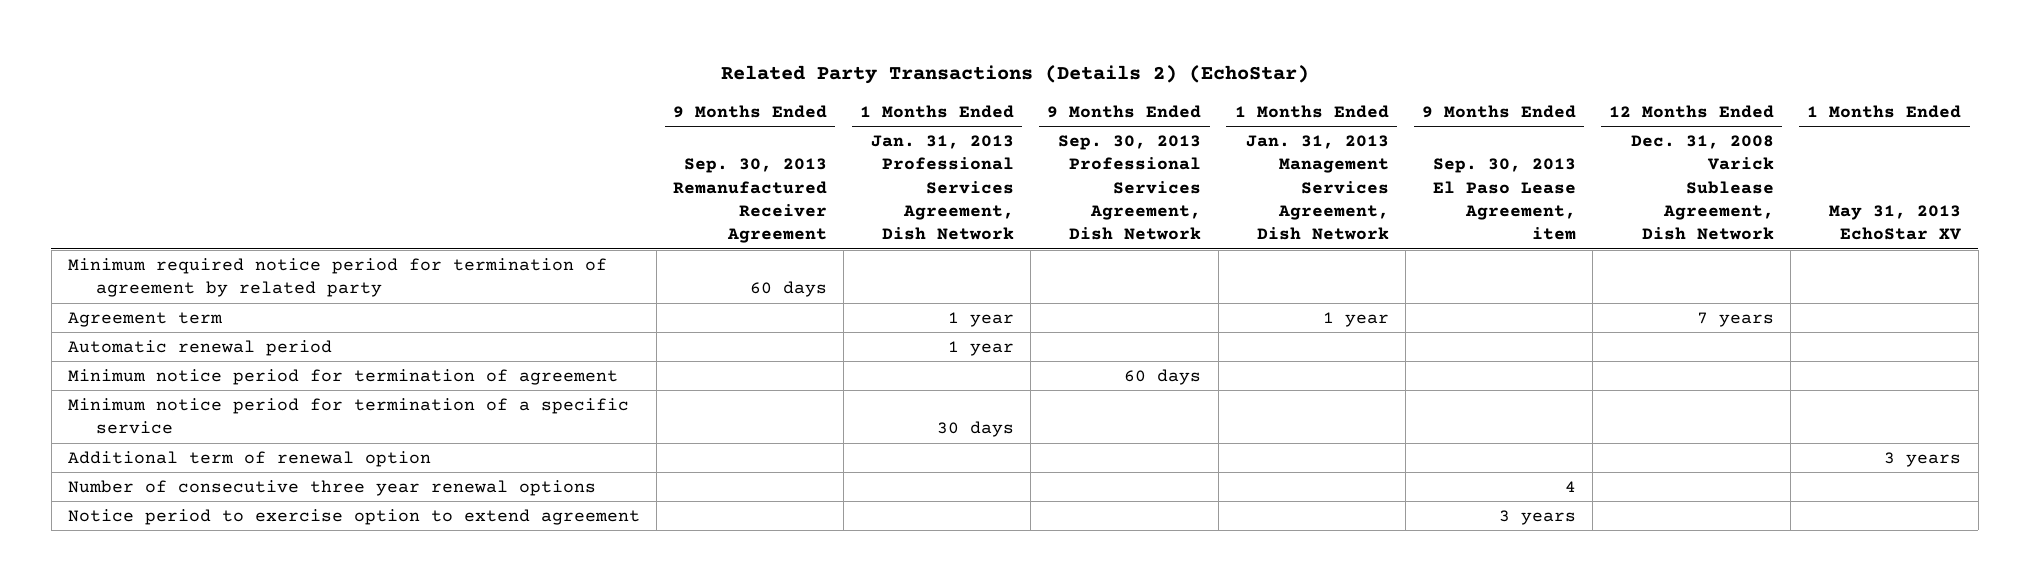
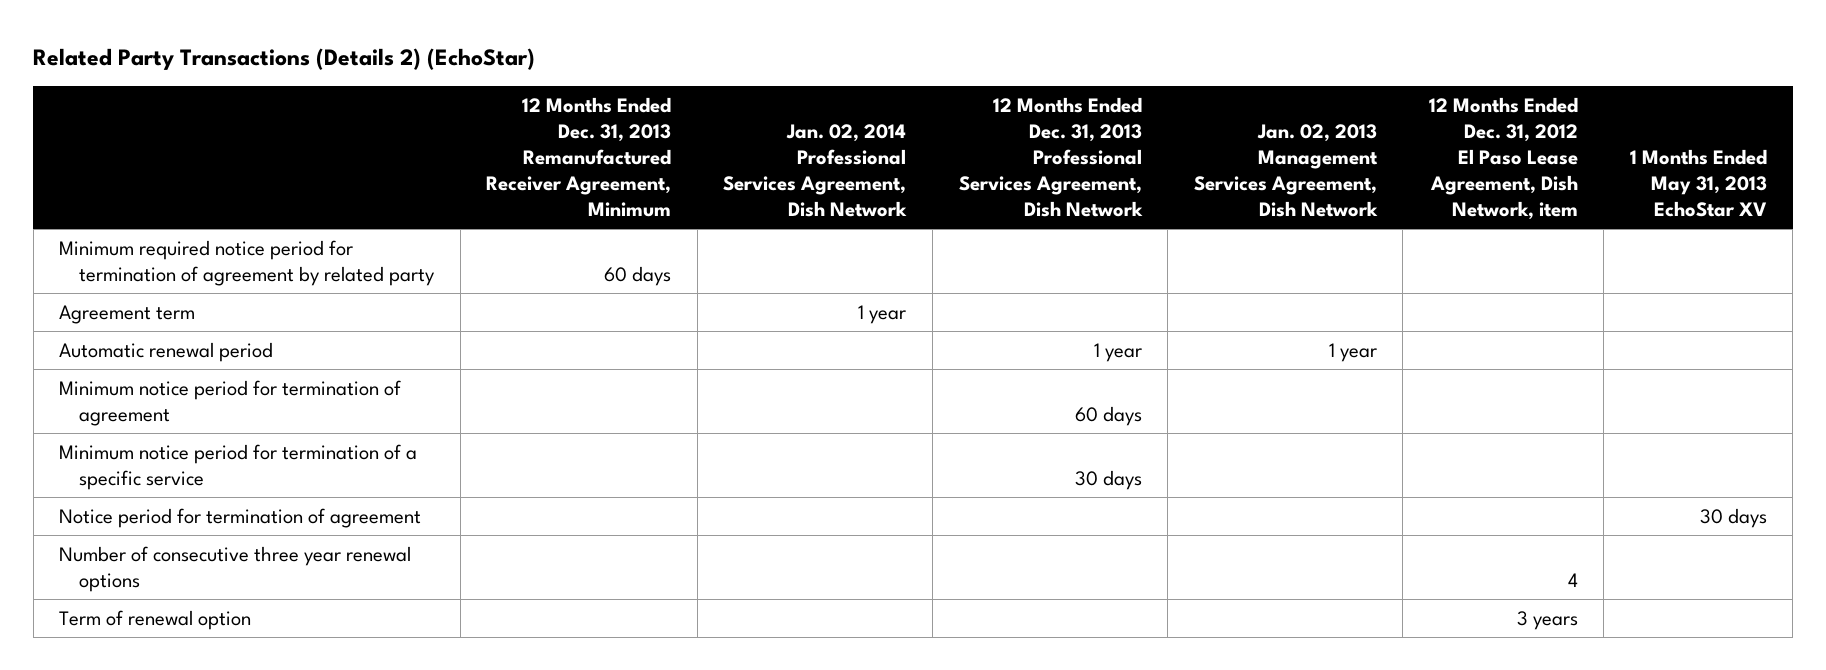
- | 9 Months Ended Sep. 30, 2013 Remanufactured Receiver Agreement | 1 Months Ended Jan. 31, 2013 Professional Services Agreement, Dish Network | 9 Months Ended Sep. 30, 2013 Professional Services Agreement, Dish Network | 1 Months Ended Jan. 31, 2013 Management Services Agreement, Dish Network | 9 Months Ended Sep. 30, 2013 El Paso Lease Agreement, item | 12 Months Ended Dec. 31, 2008 Varick Sublease Agreement, Dish Network | 1 Months Ended May 31, 2013 EchoStar XV
+ | 12 Months Ended Dec. 31, 2013 Remanufactured Receiver Agreement, Minimum | Jan. 02, 2014 Professional Services Agreement, Dish Network | 12 Months Ended Dec. 31, 2013 Professional Services Agreement, Dish Network | Jan. 02, 2013 Management Services Agreement, Dish Network | 12 Months Ended Dec. 31, 2012 El Paso Lease Agreement, Dish Network, item | 1 Months Ended May 31, 2013 EchoStar XV
- Additional term of renewal option | | | | | | | 3 years
+ Notice period for termination of agreement | | | | | | 30 days
- Notice period to exercise option to extend agreement | | | | | 3 years | |
+ Term of renewal option | | | | | 3 years |

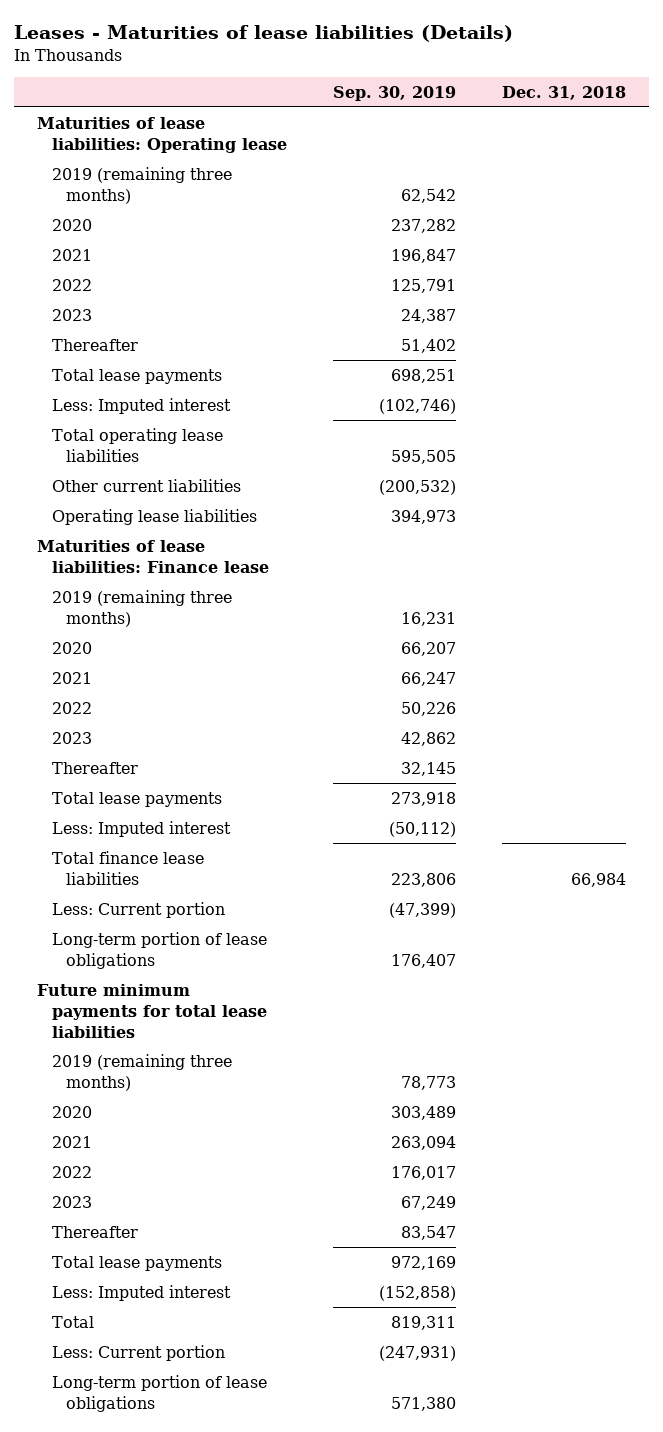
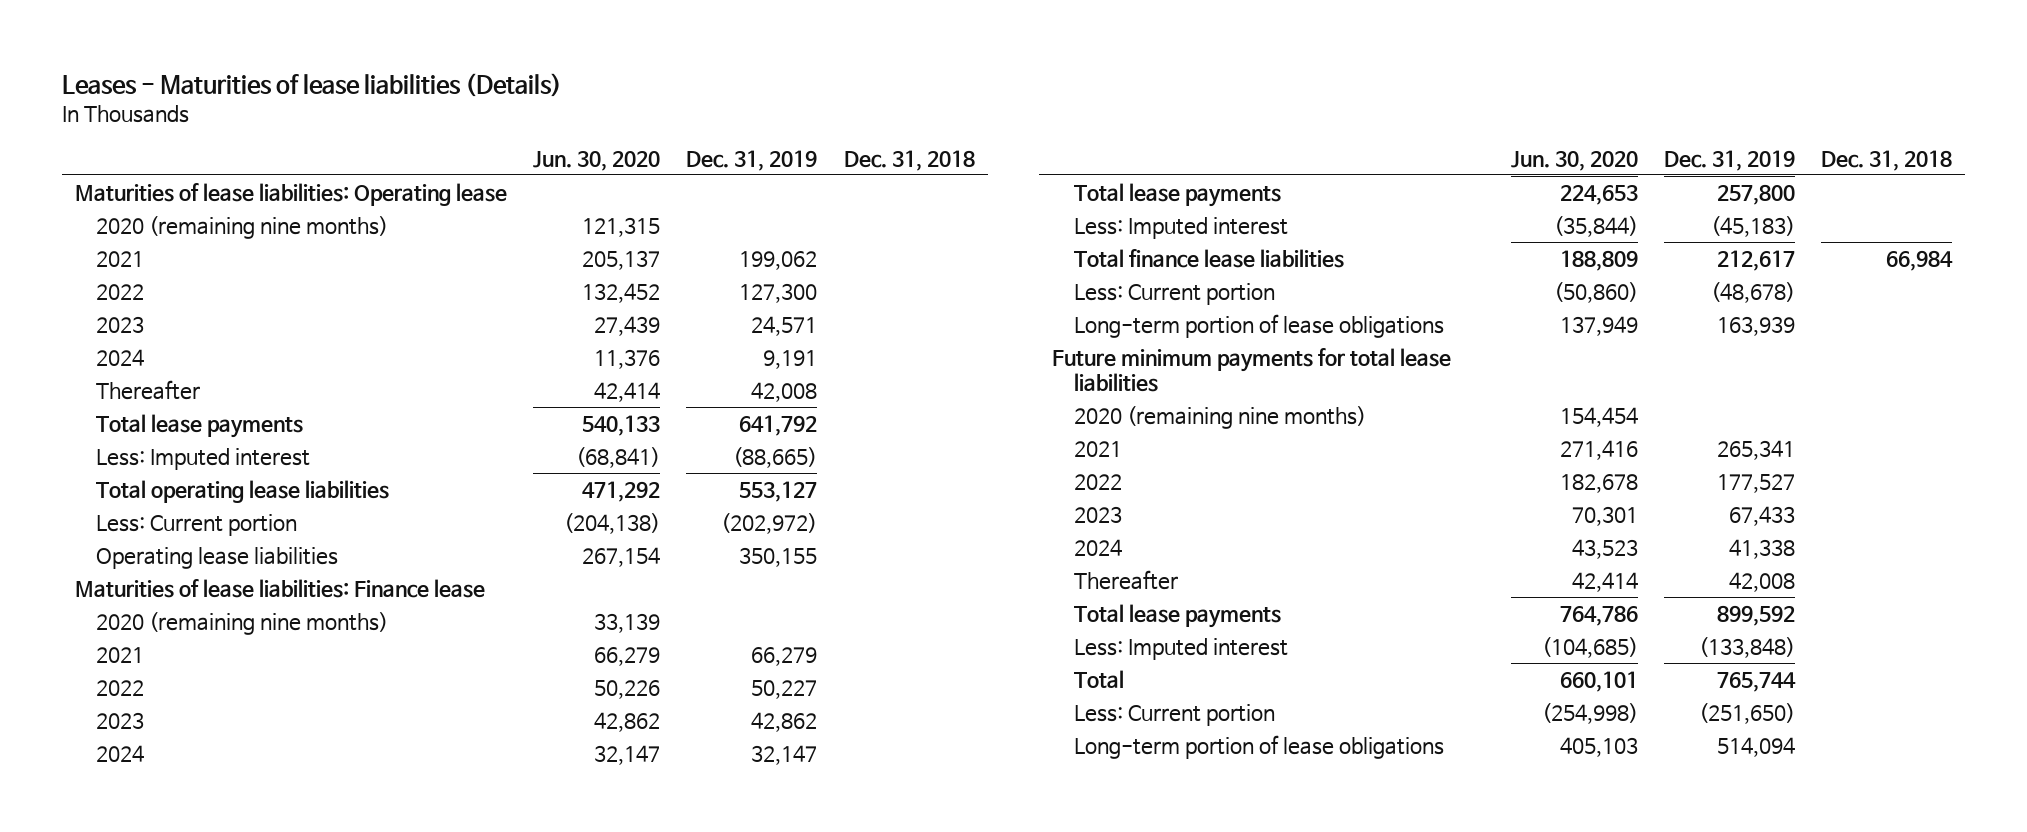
- | Sep. 30, 2019 | Dec. 31, 2018
+ | Jun. 30, 2020 | Dec. 31, 2019 | Dec. 31, 2018
- 2019 (remaining three months) | 62,542 |
- 2020 | 237,282 |
+ 2020 (remaining nine months) | 121,315 | |
+ 2024 | 11,376 | 9,191 |
- Other current liabilities | (200,532) |
+ Less: Current portion | (204,138) | (202,972) |
- 2019 (remaining three months) | 16,231 |
- 2020 | 66,207 |
+ 2020 (remaining nine months) | 33,139 | |
- Thereafter | 32,145 |
+ 2024 | 32,147 | 32,147 |
- 2019 (remaining three months) | 78,773 |
- 2020 | 303,489 |
+ 2020 (remaining nine months) | 154,454 | |
+ 2024 | 43,523 | 41,338 |

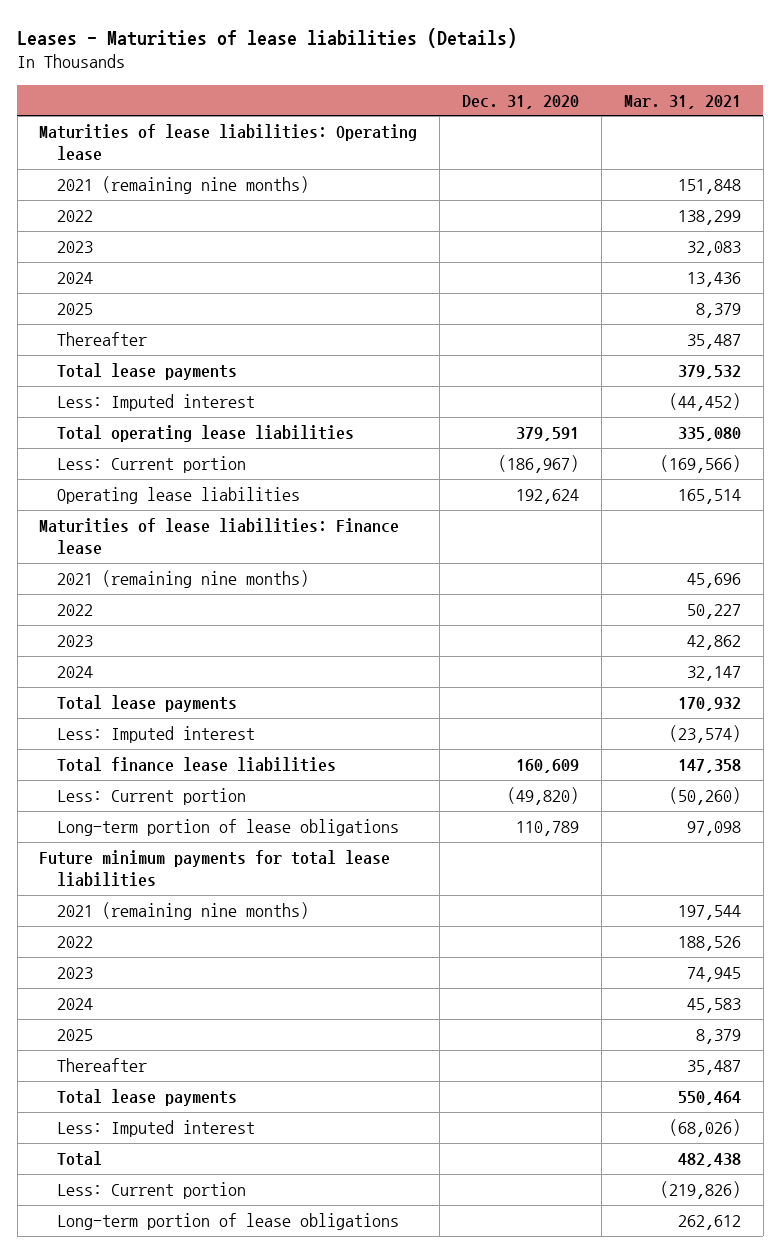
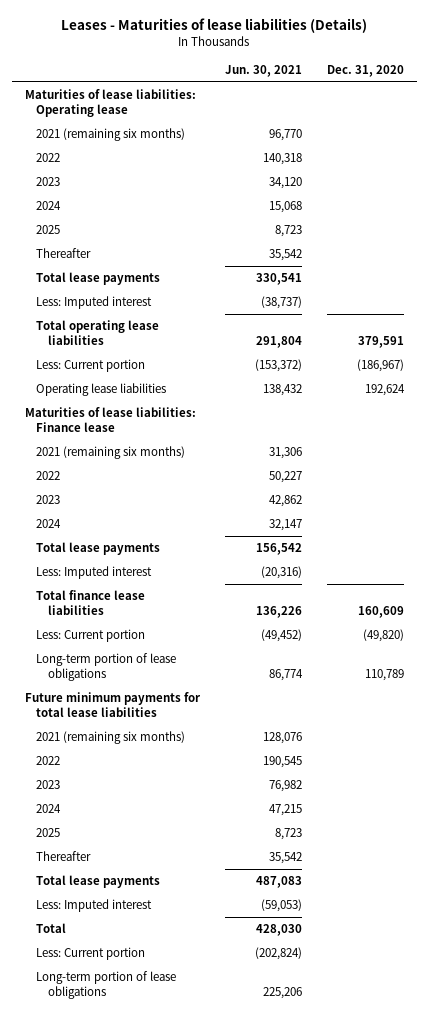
- | Dec. 31, 2020 | Mar. 31, 2021
+ | Jun. 30, 2021 | Dec. 31, 2020
- 2021 (remaining nine months) | | 151,848
+ 2021 (remaining six months) | 96,770 |
- 2021 (remaining nine months) | | 45,696
+ 2021 (remaining six months) | 31,306 |
- 2021 (remaining nine months) | | 197,544
+ 2021 (remaining six months) | 128,076 |

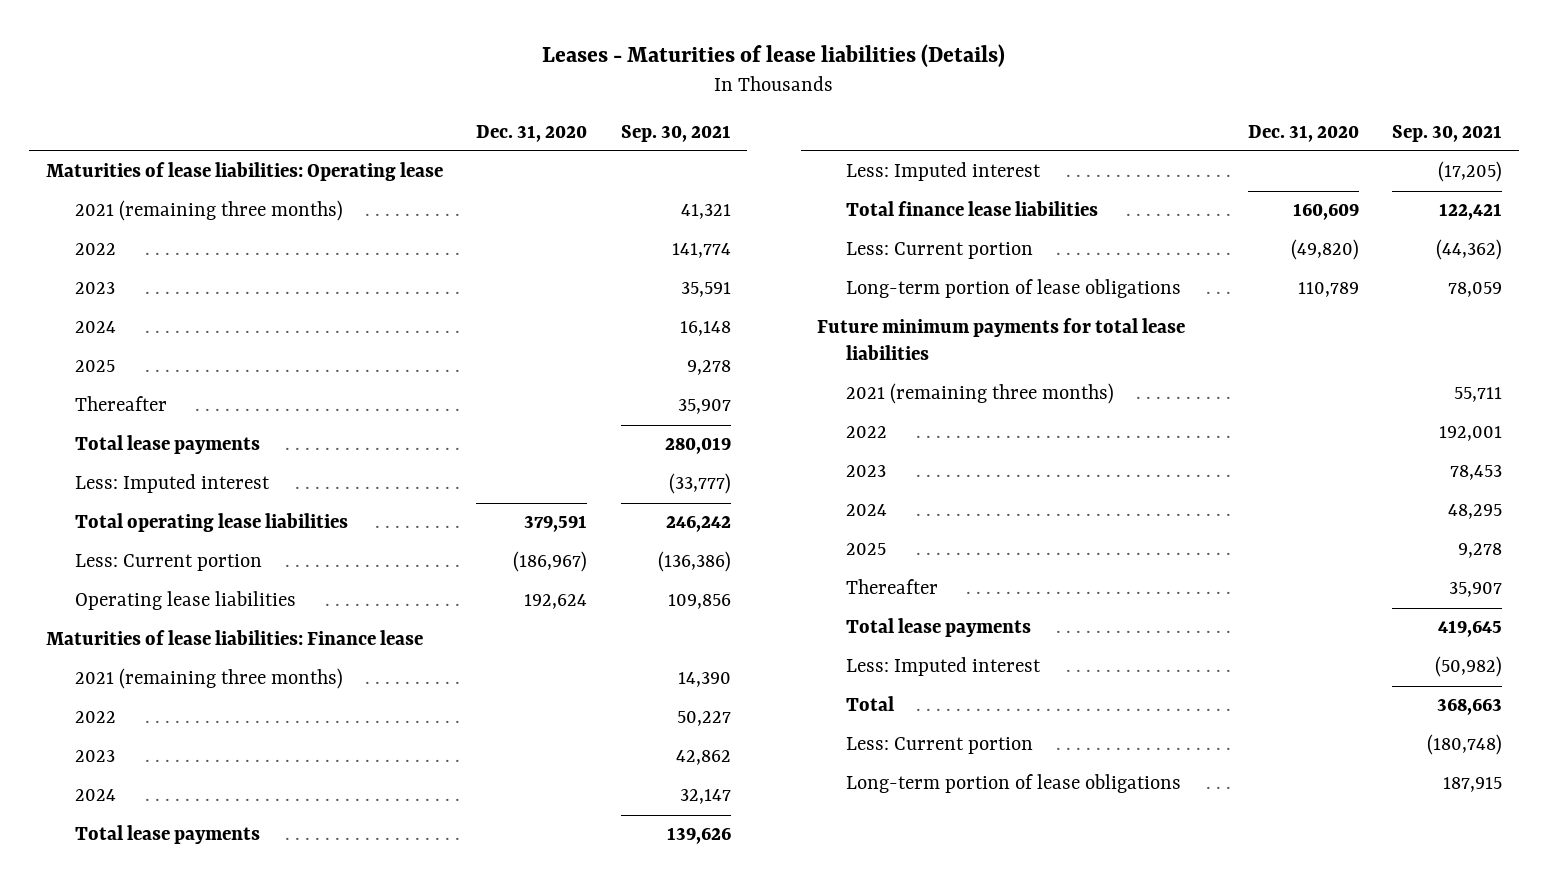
- | Jun. 30, 2021 | Dec. 31, 2020
+ | Dec. 31, 2020 | Sep. 30, 2021
- 2021 (remaining six months) | 96,770 |
+ 2021 (remaining three months) | | 41,321
- 2021 (remaining six months) | 31,306 |
+ 2021 (remaining three months) | | 14,390
- 2021 (remaining six months) | 128,076 |
+ 2021 (remaining three months) | | 55,711

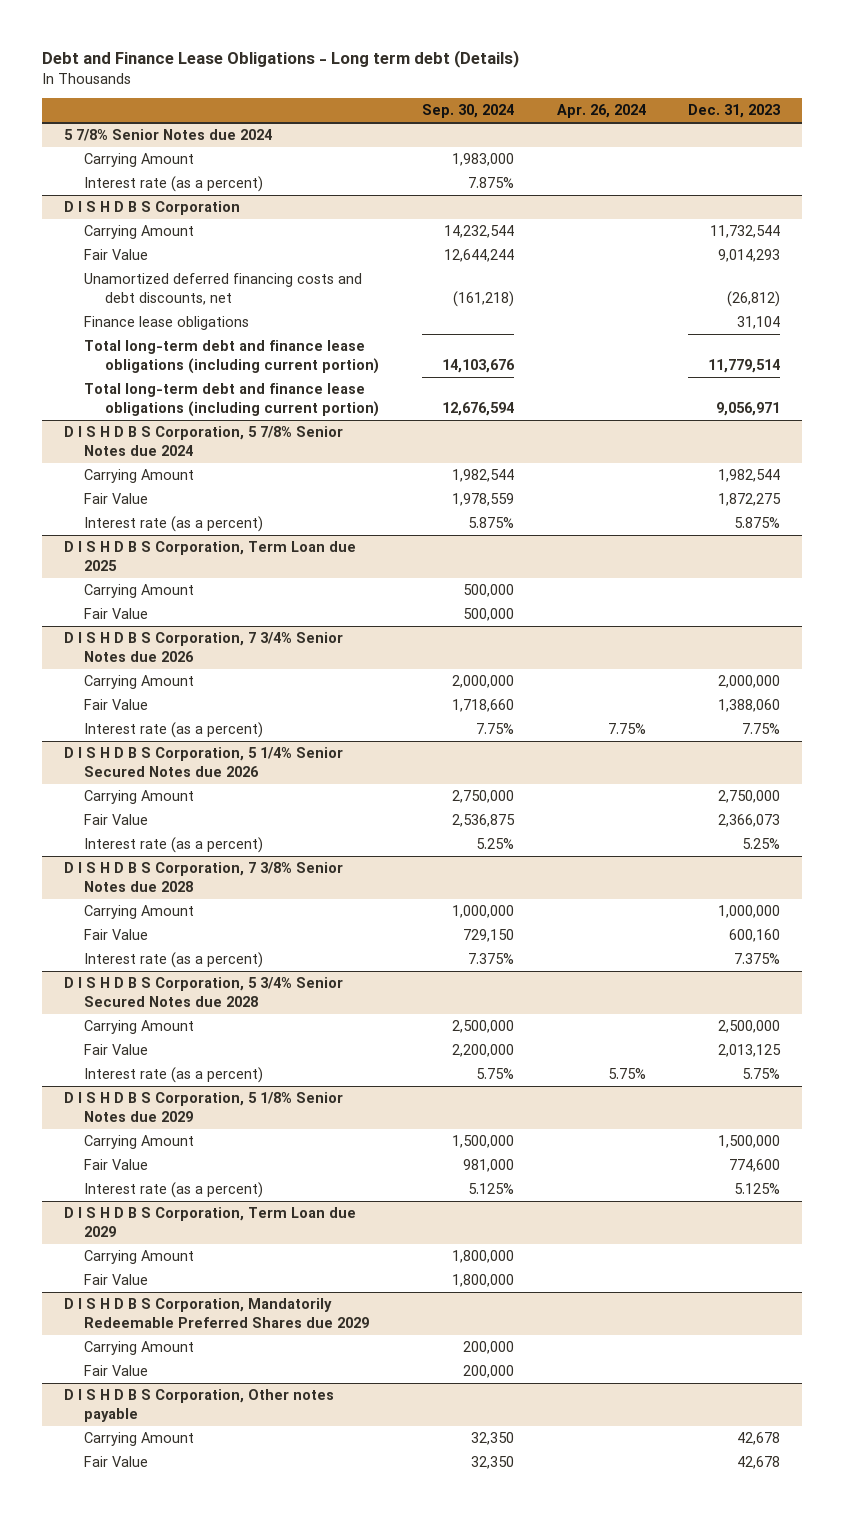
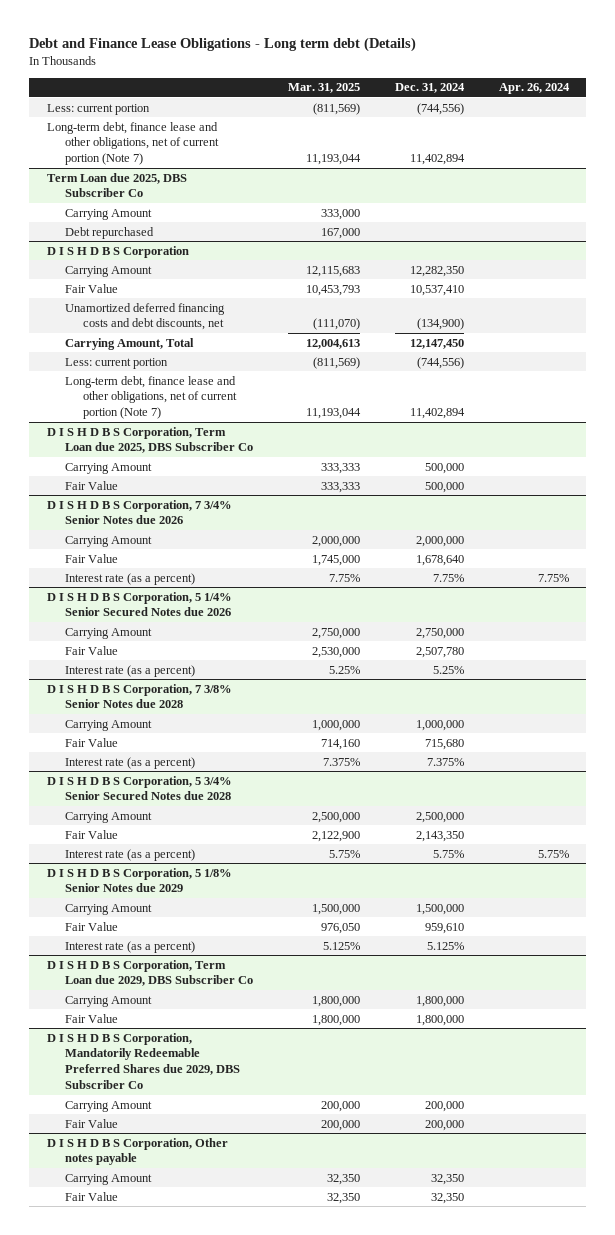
- | Sep. 30, 2024 | Apr. 26, 2024 | Dec. 31, 2023
+ | Mar. 31, 2025 | Dec. 31, 2024 | Apr. 26, 2024
- 5 7/8% Senior Notes due 2024
- Carrying Amount | 1,983,000 | |
- Interest rate (as a percent) | 7.875% | |
+ Less: current portion | (811,569) | (744,556) |
+ Long-term debt, finance lease and other obligations, net of current portion (Note 7) | 11,193,044 | 11,402,894 |
+ Term Loan due 2025, DBS Subscriber Co
+ Carrying Amount | 333,000 | |
+ Debt repurchased | 167,000 | |
@ D I S H D B S Corporation
- Finance lease obligations | | | 31,104
- Total long-term debt and finance lease obligations (including current portion) | 14,103,676 | | 11,779,514
- Total long-term debt and finance lease obligations (including current portion) | 12,676,594 | | 9,056,971
- D I S H D B S Corporation, 5 7/8% Senior Notes due 2024
- Carrying Amount | 1,982,544 | | 1,982,544
- Fair Value | 1,978,559 | | 1,872,275
- Interest rate (as a percent) | 5.875% | | 5.875%
- D I S H D B S Corporation, Term Loan due 2025
@ D I S H D B S Corporation
+ Carrying Amount, Total | 12,004,613 | 12,147,450 |
+ Less: current portion | (811,569) | (744,556) |
+ Long-term debt, finance lease and other obligations, net of current portion (Note 7) | 11,193,044 | 11,402,894 |
+ D I S H D B S Corporation, Term Loan due 2025, DBS Subscriber Co
- D I S H D B S Corporation, Term Loan due 2029
+ D I S H D B S Corporation, Term Loan due 2029, DBS Subscriber Co
- D I S H D B S Corporation, Mandatorily Redeemable Preferred Shares due 2029
+ D I S H D B S Corporation, Mandatorily Redeemable Preferred Shares due 2029, DBS Subscriber Co

